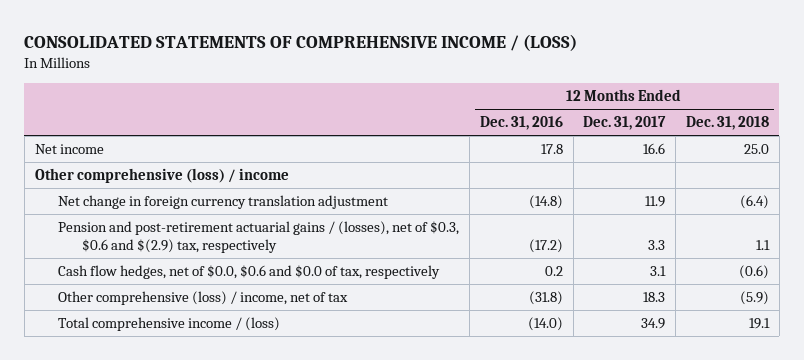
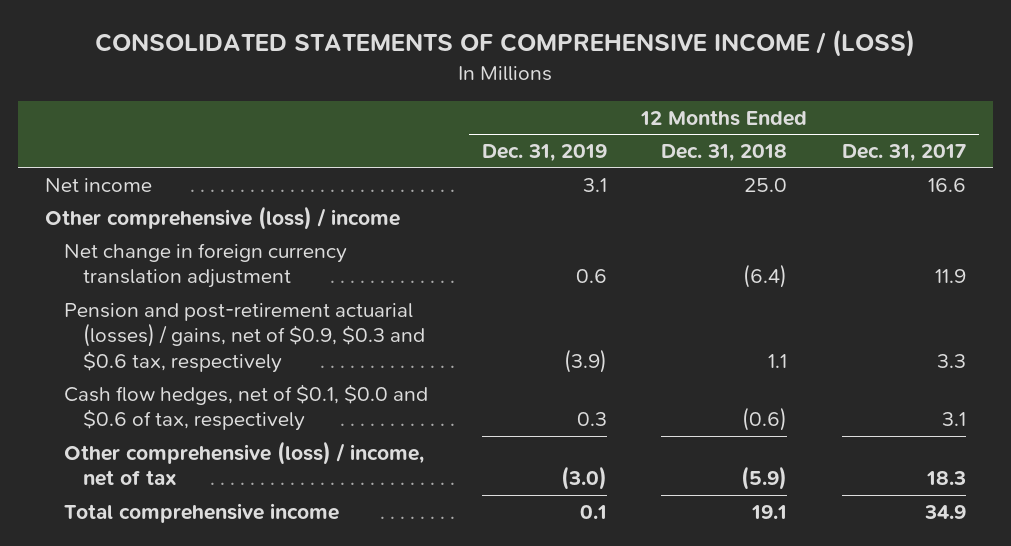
- | 12 Months Ended Dec. 31, 2016 | 12 Months Ended Dec. 31, 2017 | 12 Months Ended Dec. 31, 2018
+ | 12 Months Ended Dec. 31, 2019 | 12 Months Ended Dec. 31, 2018 | 12 Months Ended Dec. 31, 2017
- Pension and post-retirement actuarial gains / (losses), net of $0.3, $0.6 and $(2.9) tax, respectively | (17.2) | 3.3 | 1.1
- Cash flow hedges, net of $0.0, $0.6 and $0.0 of tax, respectively | 0.2 | 3.1 | (0.6)
+ Pension and post-retirement actuarial (losses) / gains, net of $0.9, $0.3 and $0.6 tax, respectively | (3.9) | 1.1 | 3.3
+ Cash flow hedges, net of $0.1, $0.0 and $0.6 of tax, respectively | 0.3 | (0.6) | 3.1
- Total comprehensive income / (loss) | (14.0) | 34.9 | 19.1
+ Total comprehensive income | 0.1 | 19.1 | 34.9

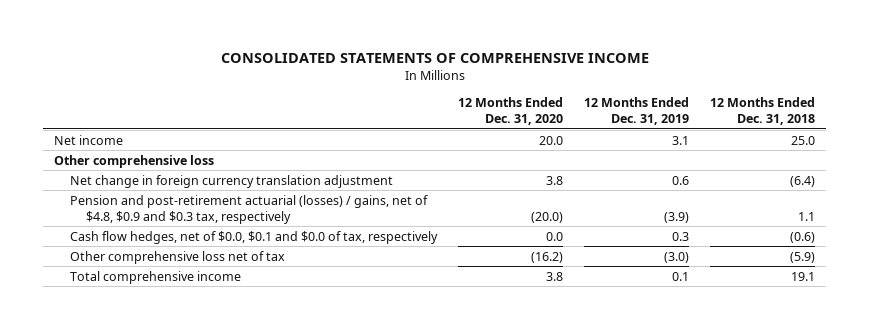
- CONSOLIDATED STATEMENTS OF COMPREHENSIVE INCOME / (LOSS)
+ CONSOLIDATED STATEMENTS OF COMPREHENSIVE INCOME
- | 12 Months Ended Dec. 31, 2019 | 12 Months Ended Dec. 31, 2018 | 12 Months Ended Dec. 31, 2017
+ | 12 Months Ended Dec. 31, 2020 | 12 Months Ended Dec. 31, 2019 | 12 Months Ended Dec. 31, 2018
- Other comprehensive (loss) / income
+ Other comprehensive loss
- Pension and post-retirement actuarial (losses) / gains, net of $0.9, $0.3 and $0.6 tax, respectively | (3.9) | 1.1 | 3.3
- Cash flow hedges, net of $0.1, $0.0 and $0.6 of tax, respectively | 0.3 | (0.6) | 3.1
- Other comprehensive (loss) / income, net of tax | (3.0) | (5.9) | 18.3
+ Pension and post-retirement actuarial (losses) / gains, net of $4.8, $0.9 and $0.3 tax, respectively | (20.0) | (3.9) | 1.1
+ Cash flow hedges, net of $0.0, $0.1 and $0.0 of tax, respectively | 0.0 | 0.3 | (0.6)
+ Other comprehensive loss net of tax | (16.2) | (3.0) | (5.9)

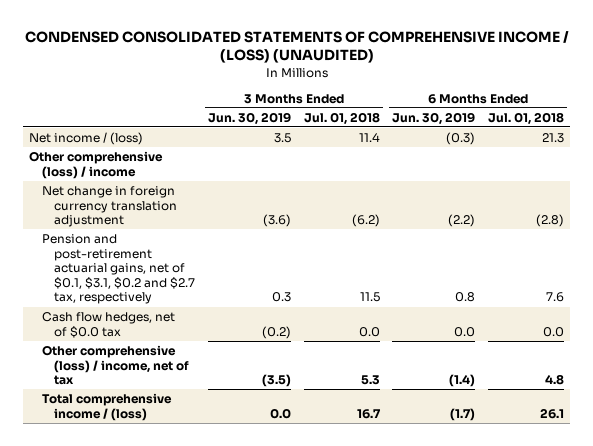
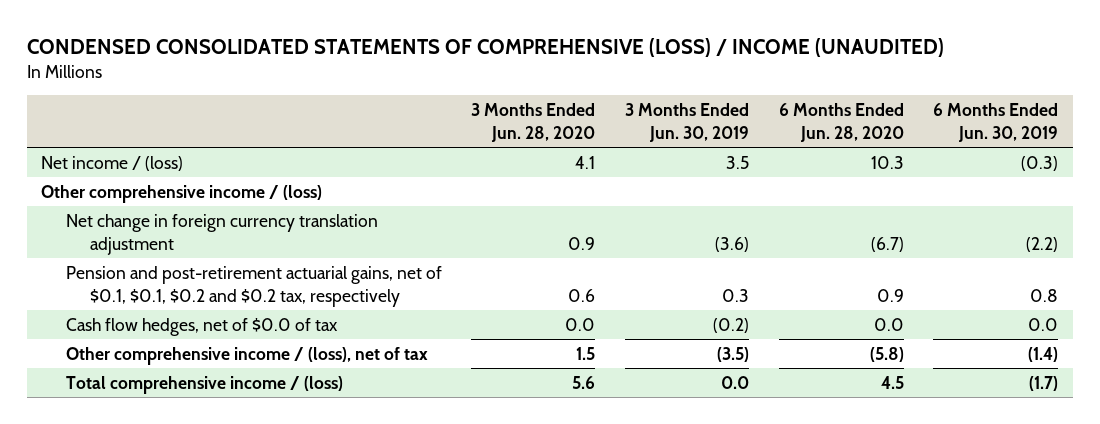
- CONDENSED CONSOLIDATED STATEMENTS OF COMPREHENSIVE INCOME / (LOSS) (UNAUDITED)
+ CONDENSED CONSOLIDATED STATEMENTS OF COMPREHENSIVE (LOSS) / INCOME (UNAUDITED)
- | 3 Months Ended Jun. 30, 2019 | 3 Months Ended Jul. 01, 2018 | 6 Months Ended Jun. 30, 2019 | 6 Months Ended Jul. 01, 2018
+ | 3 Months Ended Jun. 28, 2020 | 3 Months Ended Jun. 30, 2019 | 6 Months Ended Jun. 28, 2020 | 6 Months Ended Jun. 30, 2019
- Other comprehensive (loss) / income
+ Other comprehensive income / (loss)
- Pension and post-retirement actuarial gains, net of $0.1, $3.1, $0.2 and $2.7 tax, respectively | 0.3 | 11.5 | 0.8 | 7.6
- Cash flow hedges, net of $0.0 tax | (0.2) | 0.0 | 0.0 | 0.0
- Other comprehensive (loss) / income, net of tax | (3.5) | 5.3 | (1.4) | 4.8
+ Pension and post-retirement actuarial gains, net of $0.1, $0.1, $0.2 and $0.2 tax, respectively | 0.6 | 0.3 | 0.9 | 0.8
+ Cash flow hedges, net of $0.0 of tax | 0.0 | (0.2) | 0.0 | 0.0
+ Other comprehensive income / (loss), net of tax | 1.5 | (3.5) | (5.8) | (1.4)

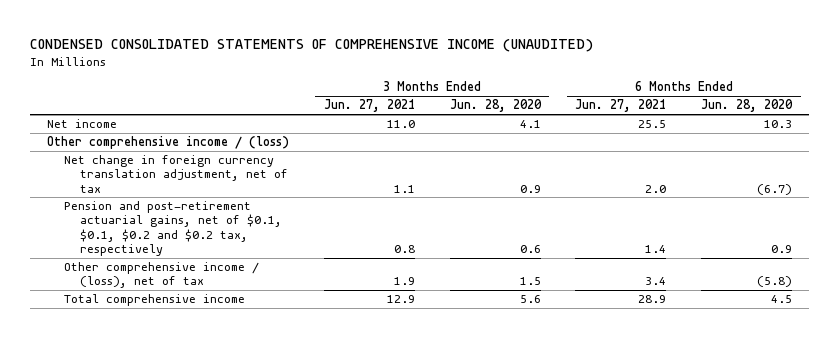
- CONDENSED CONSOLIDATED STATEMENTS OF COMPREHENSIVE (LOSS) / INCOME (UNAUDITED)
+ CONDENSED CONSOLIDATED STATEMENTS OF COMPREHENSIVE INCOME (UNAUDITED)
- | 3 Months Ended Jun. 28, 2020 | 3 Months Ended Jun. 30, 2019 | 6 Months Ended Jun. 28, 2020 | 6 Months Ended Jun. 30, 2019
+ | 3 Months Ended Jun. 27, 2021 | 3 Months Ended Jun. 28, 2020 | 6 Months Ended Jun. 27, 2021 | 6 Months Ended Jun. 28, 2020
- Net income / (loss) | 4.1 | 3.5 | 10.3 | (0.3)
+ Net income | 11.0 | 4.1 | 25.5 | 10.3
- Net change in foreign currency translation adjustment | 0.9 | (3.6) | (6.7) | (2.2)
+ Net change in foreign currency translation adjustment, net of tax | 1.1 | 0.9 | 2.0 | (6.7)
- Cash flow hedges, net of $0.0 of tax | 0.0 | (0.2) | 0.0 | 0.0
- Total comprehensive income / (loss) | 5.6 | 0.0 | 4.5 | (1.7)
+ Total comprehensive income | 12.9 | 5.6 | 28.9 | 4.5

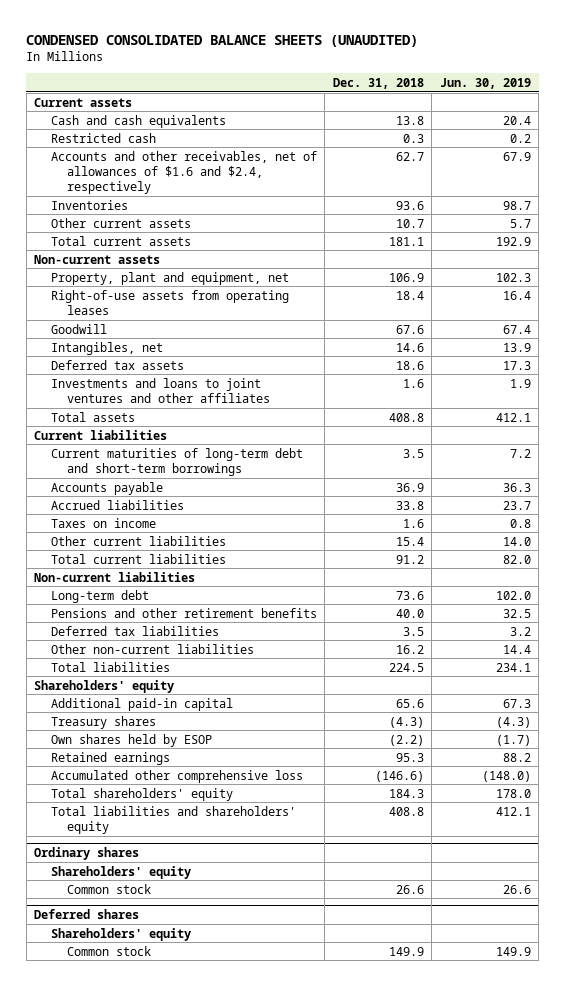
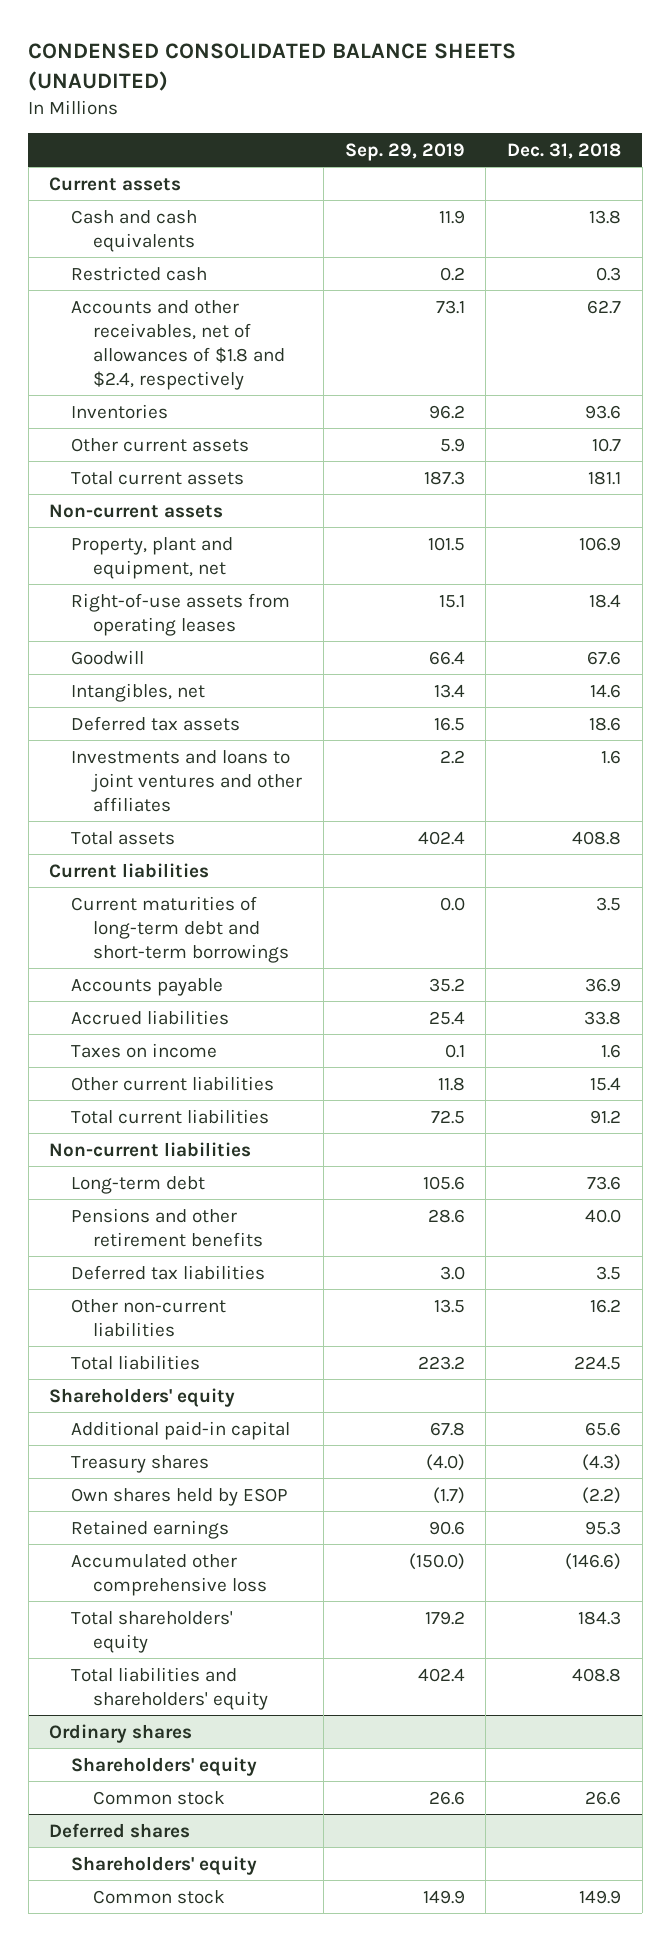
- | Dec. 31, 2018 | Jun. 30, 2019
+ | Sep. 29, 2019 | Dec. 31, 2018
- Accounts and other receivables, net of allowances of $1.6 and $2.4, respectively | 62.7 | 67.9
+ Accounts and other receivables, net of allowances of $1.8 and $2.4, respectively | 73.1 | 62.7

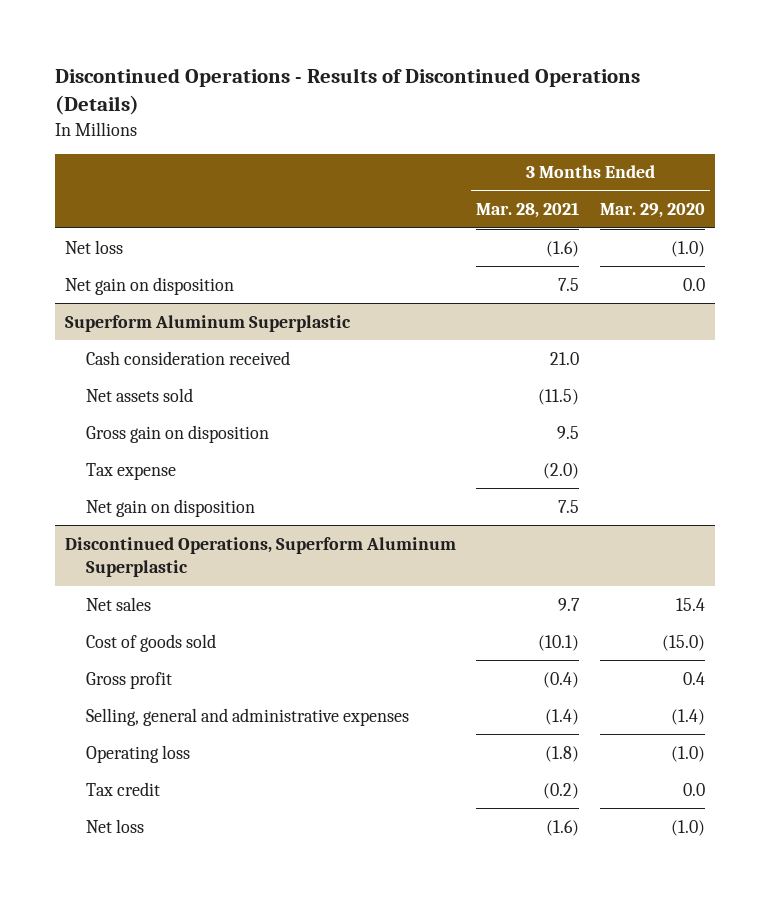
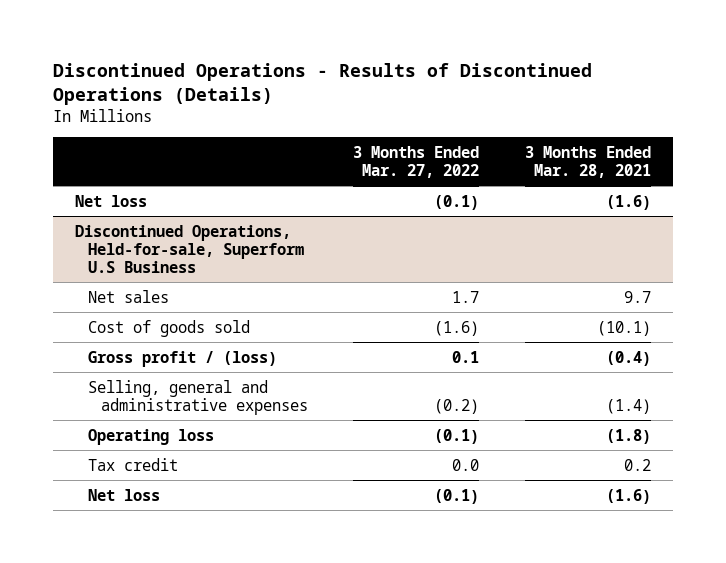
- | 3 Months Ended Mar. 28, 2021 | 3 Months Ended Mar. 29, 2020
+ | 3 Months Ended Mar. 27, 2022 | 3 Months Ended Mar. 28, 2021
- Net gain on disposition | 7.5 | 0.0
- Superform Aluminum Superplastic
- Cash consideration received | 21.0 |
- Net assets sold | (11.5) |
- Gross gain on disposition | 9.5 |
- Tax expense | (2.0) |
- Net gain on disposition | 7.5 |
- Discontinued Operations, Superform Aluminum Superplastic
+ Discontinued Operations, Held-for-sale, Superform U.S Business
- Gross profit | (0.4) | 0.4
+ Gross profit / (loss) | 0.1 | (0.4)
- Tax credit | (0.2) | 0.0
+ Tax credit | 0.0 | 0.2

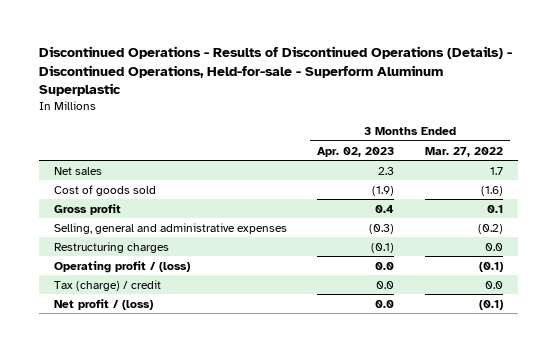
- Discontinued Operations - Results of Discontinued Operations (Details)
+ Discontinued Operations - Results of Discontinued Operations (Details) - Discontinued Operations, Held-for-sale - Superform Aluminum Superplastic
- | 3 Months Ended Mar. 27, 2022 | 3 Months Ended Mar. 28, 2021
+ | 3 Months Ended Apr. 02, 2023 | 3 Months Ended Mar. 27, 2022
- Net loss | (0.1) | (1.6)
- Discontinued Operations, Held-for-sale, Superform U.S Business
- Gross profit / (loss) | 0.1 | (0.4)
+ Gross profit | 0.4 | 0.1
- Operating loss | (0.1) | (1.8)
- Tax credit | 0.0 | 0.2
- Net loss | (0.1) | (1.6)
+ Restructuring charges | (0.1) | 0.0
+ Operating profit / (loss) | 0.0 | (0.1)
+ Tax (charge) / credit | 0.0 | 0.0
+ Net profit / (loss) | 0.0 | (0.1)

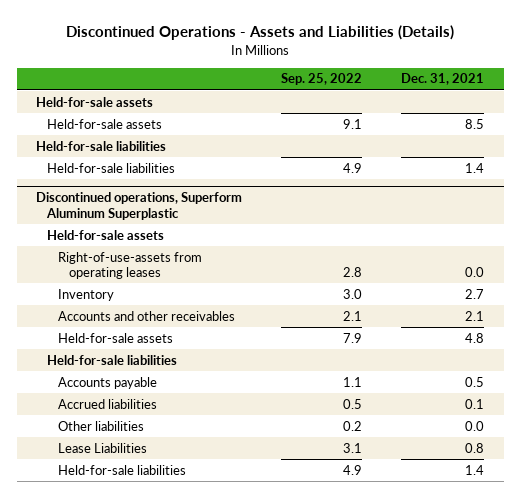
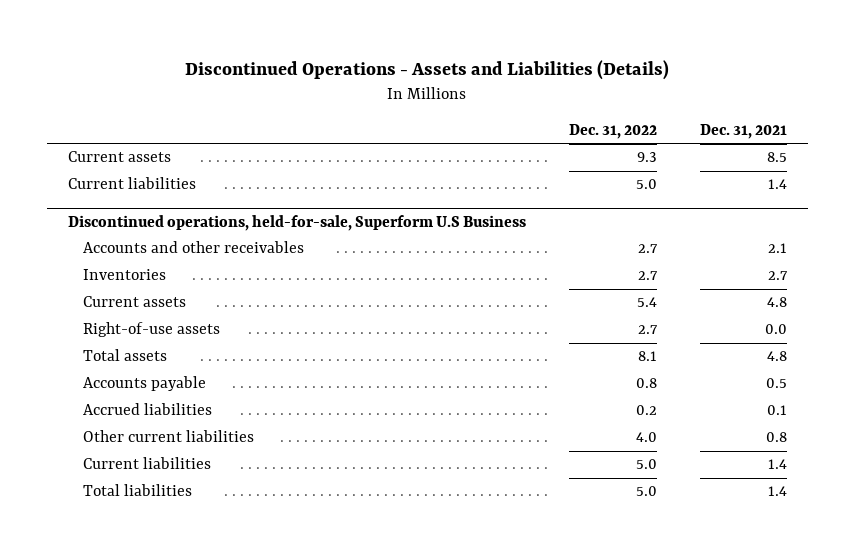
- | Sep. 25, 2022 | Dec. 31, 2021
+ | Dec. 31, 2022 | Dec. 31, 2021
- Held-for-sale assets
- Held-for-sale assets | 9.1 | 8.5
- Held-for-sale liabilities
- Held-for-sale liabilities | 4.9 | 1.4
- Discontinued operations, Superform Aluminum Superplastic
- Held-for-sale assets
- Right-of-use-assets from operating leases | 2.8 | 0.0
- Inventory | 3.0 | 2.7
+ Current assets | 9.3 | 8.5
+ Current liabilities | 5.0 | 1.4
+ Discontinued operations, held-for-sale, Superform U.S Business
- Held-for-sale assets | 7.9 | 4.8
- Held-for-sale liabilities
+ Inventories | 2.7 | 2.7
+ Current assets | 5.4 | 4.8
+ Right-of-use assets | 2.7 | 0.0
+ Total assets | 8.1 | 4.8
- Other liabilities | 0.2 | 0.0
- Lease Liabilities | 3.1 | 0.8
- Held-for-sale liabilities | 4.9 | 1.4
+ Other current liabilities | 4.0 | 0.8
+ Current liabilities | 5.0 | 1.4
+ Total liabilities | 5.0 | 1.4

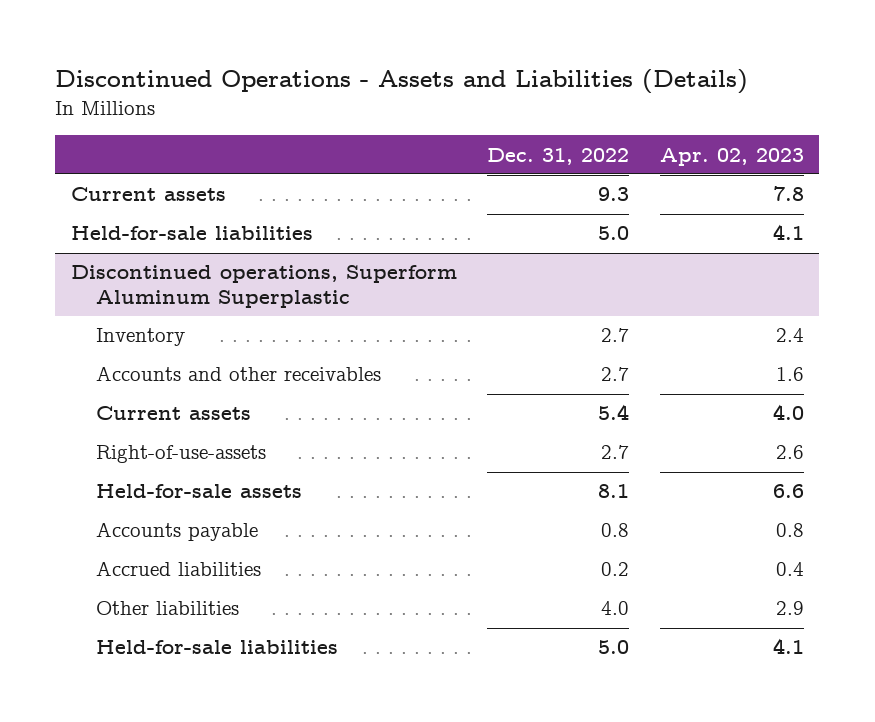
- | Dec. 31, 2022 | Dec. 31, 2021
+ | Dec. 31, 2022 | Apr. 02, 2023
- Current liabilities | 5.0 | 1.4
- Discontinued operations, held-for-sale, Superform U.S Business
+ Held-for-sale liabilities | 5.0 | 4.1
+ Discontinued operations, Superform Aluminum Superplastic
+ Inventory | 2.7 | 2.4
- Inventories | 2.7 | 2.7
- Right-of-use assets | 2.7 | 0.0
- Total assets | 8.1 | 4.8
+ Right-of-use-assets | 2.7 | 2.6
+ Held-for-sale assets | 8.1 | 6.6
- Other current liabilities | 4.0 | 0.8
- Current liabilities | 5.0 | 1.4
- Total liabilities | 5.0 | 1.4
+ Other liabilities | 4.0 | 2.9
+ Held-for-sale liabilities | 5.0 | 4.1

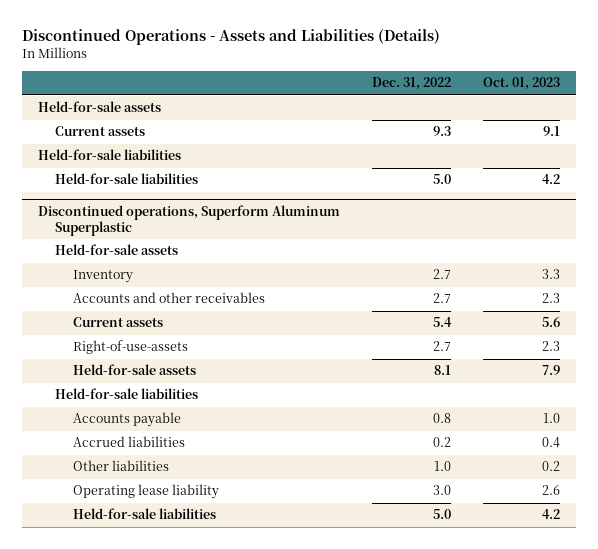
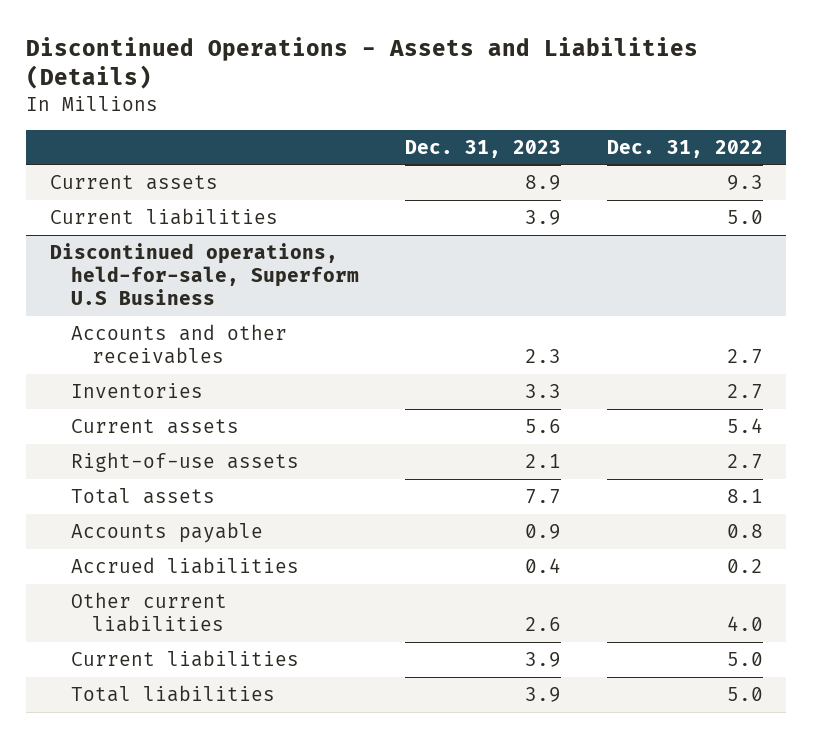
- | Dec. 31, 2022 | Oct. 01, 2023
+ | Dec. 31, 2023 | Dec. 31, 2022
- Held-for-sale assets
- Held-for-sale liabilities
- Held-for-sale liabilities | 5.0 | 4.2
- Discontinued operations, Superform Aluminum Superplastic
- Held-for-sale assets
- Inventory | 2.7 | 3.3
+ Current liabilities | 3.9 | 5.0
+ Discontinued operations, held-for-sale, Superform U.S Business
+ Inventories | 3.3 | 2.7
- Right-of-use-assets | 2.7 | 2.3
- Held-for-sale assets | 8.1 | 7.9
- Held-for-sale liabilities
+ Right-of-use assets | 2.1 | 2.7
+ Total assets | 7.7 | 8.1
- Other liabilities | 1.0 | 0.2
- Operating lease liability | 3.0 | 2.6
- Held-for-sale liabilities | 5.0 | 4.2
+ Other current liabilities | 2.6 | 4.0
+ Current liabilities | 3.9 | 5.0
+ Total liabilities | 3.9 | 5.0

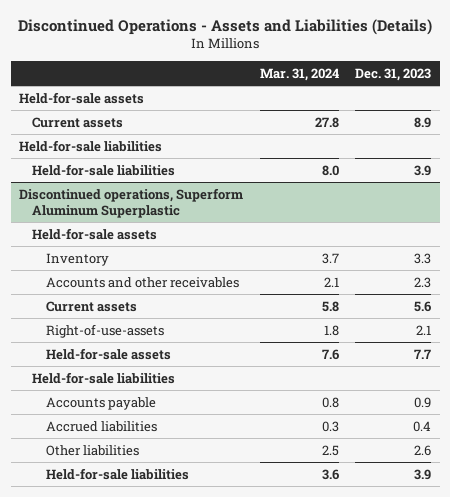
- | Dec. 31, 2023 | Dec. 31, 2022
+ | Mar. 31, 2024 | Dec. 31, 2023
+ Held-for-sale assets
- Current liabilities | 3.9 | 5.0
- Discontinued operations, held-for-sale, Superform U.S Business
+ Held-for-sale liabilities
+ Held-for-sale liabilities | 8.0 | 3.9
+ Discontinued operations, Superform Aluminum Superplastic
+ Held-for-sale assets
+ Inventory | 3.7 | 3.3
- Inventories | 3.3 | 2.7
- Right-of-use assets | 2.1 | 2.7
- Total assets | 7.7 | 8.1
+ Right-of-use-assets | 1.8 | 2.1
+ Held-for-sale assets | 7.6 | 7.7
+ Held-for-sale liabilities
- Other current liabilities | 2.6 | 4.0
- Current liabilities | 3.9 | 5.0
- Total liabilities | 3.9 | 5.0
+ Other liabilities | 2.5 | 2.6
+ Held-for-sale liabilities | 3.6 | 3.9

